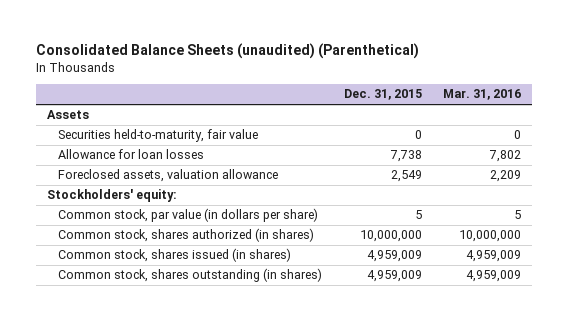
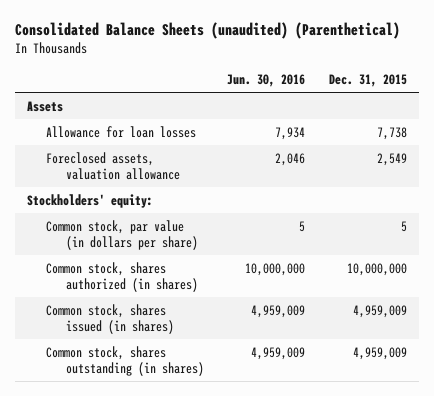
- | Dec. 31, 2015 | Mar. 31, 2016
+ | Jun. 30, 2016 | Dec. 31, 2015
- Securities held-to-maturity, fair value | 0 | 0

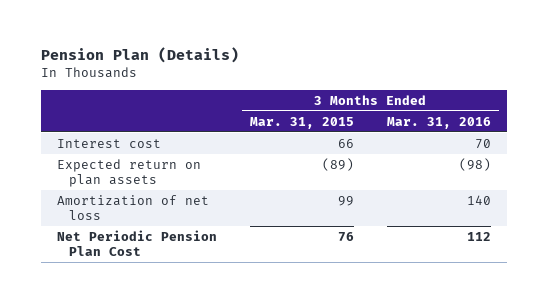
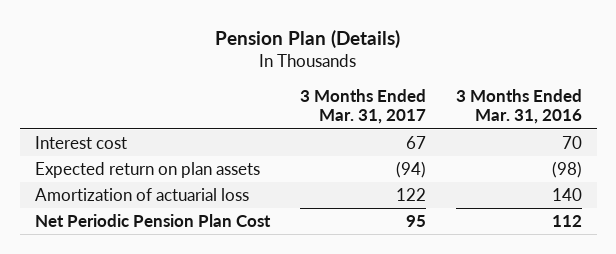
- | 3 Months Ended Mar. 31, 2015 | 3 Months Ended Mar. 31, 2016
+ | 3 Months Ended Mar. 31, 2017 | 3 Months Ended Mar. 31, 2016
- Amortization of net loss | 99 | 140
+ Amortization of actuarial loss | 122 | 140

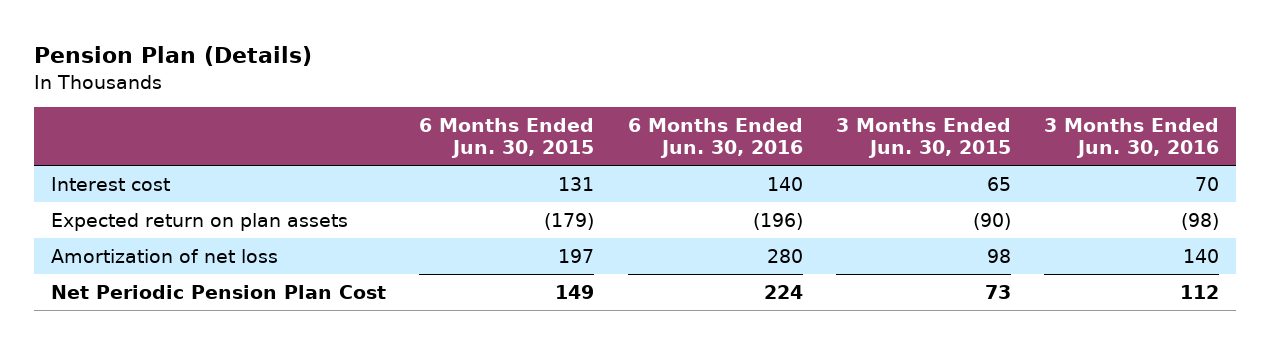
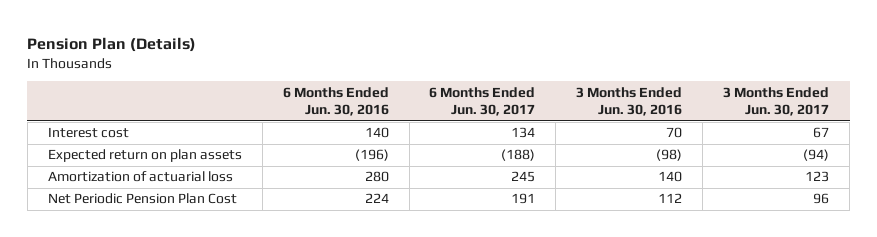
- | 6 Months Ended Jun. 30, 2015 | 6 Months Ended Jun. 30, 2016 | 3 Months Ended Jun. 30, 2015 | 3 Months Ended Jun. 30, 2016
+ | 6 Months Ended Jun. 30, 2016 | 6 Months Ended Jun. 30, 2017 | 3 Months Ended Jun. 30, 2016 | 3 Months Ended Jun. 30, 2017
- Amortization of net loss | 197 | 280 | 98 | 140
+ Amortization of actuarial loss | 280 | 245 | 140 | 123

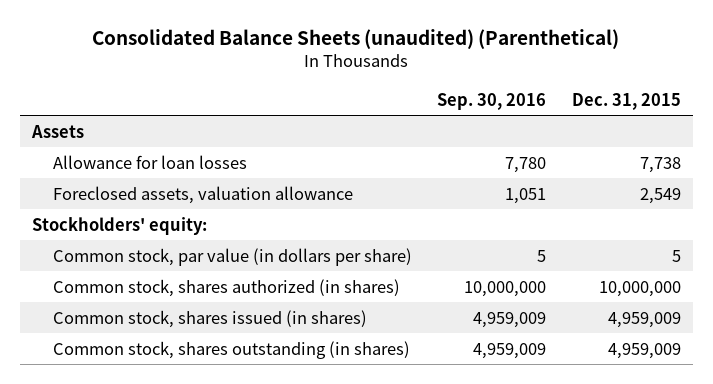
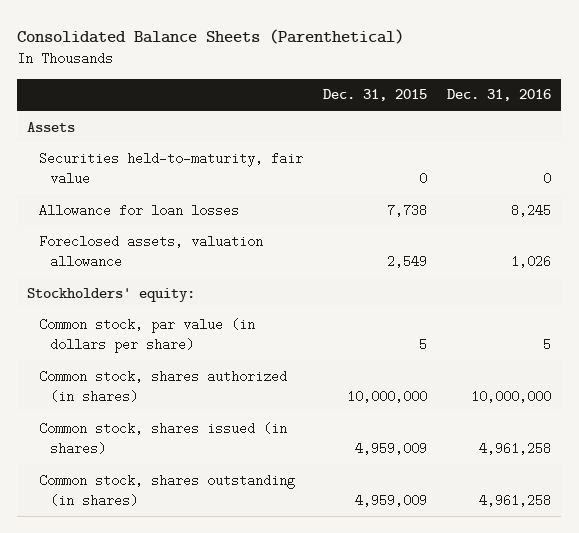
- Consolidated Balance Sheets (unaudited) (Parenthetical)
+ Consolidated Balance Sheets (Parenthetical)
- | Sep. 30, 2016 | Dec. 31, 2015
+ | Dec. 31, 2015 | Dec. 31, 2016
+ Securities held-to-maturity, fair value | 0 | 0

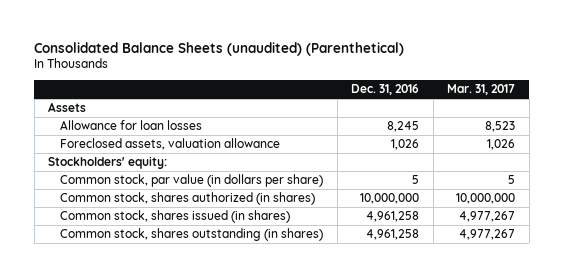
- Consolidated Balance Sheets (Parenthetical)
+ Consolidated Balance Sheets (unaudited) (Parenthetical)
- | Dec. 31, 2015 | Dec. 31, 2016
+ | Dec. 31, 2016 | Mar. 31, 2017
- Securities held-to-maturity, fair value | 0 | 0

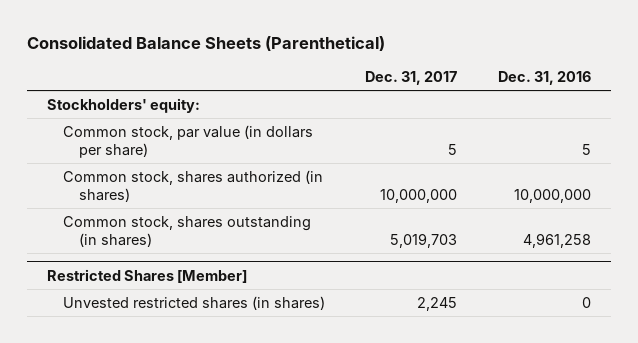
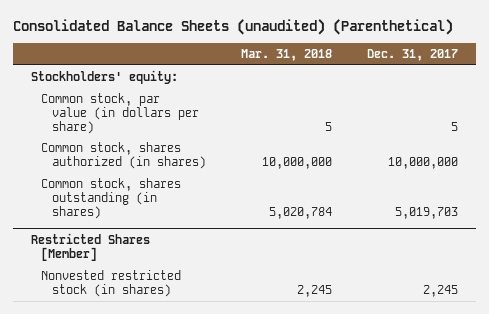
- Consolidated Balance Sheets (Parenthetical)
+ Consolidated Balance Sheets (unaudited) (Parenthetical)
- | Dec. 31, 2017 | Dec. 31, 2016
+ | Mar. 31, 2018 | Dec. 31, 2017
@ Restricted Shares [Member]
- Unvested restricted shares (in shares) | 2,245 | 0
+ Nonvested restricted stock (in shares) | 2,245 | 2,245

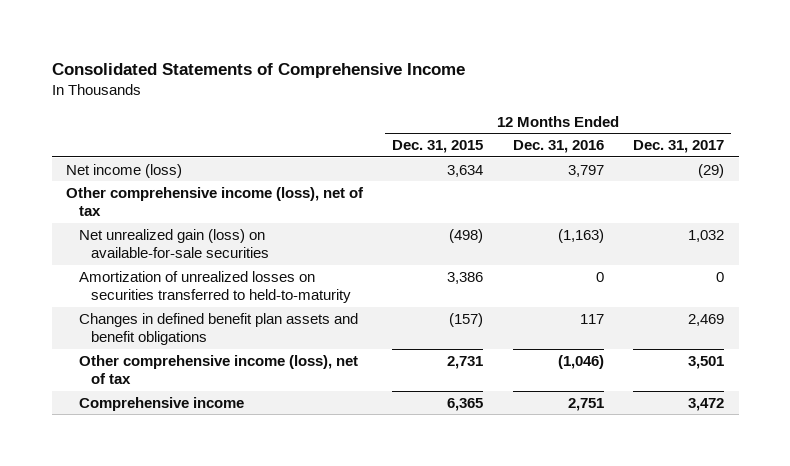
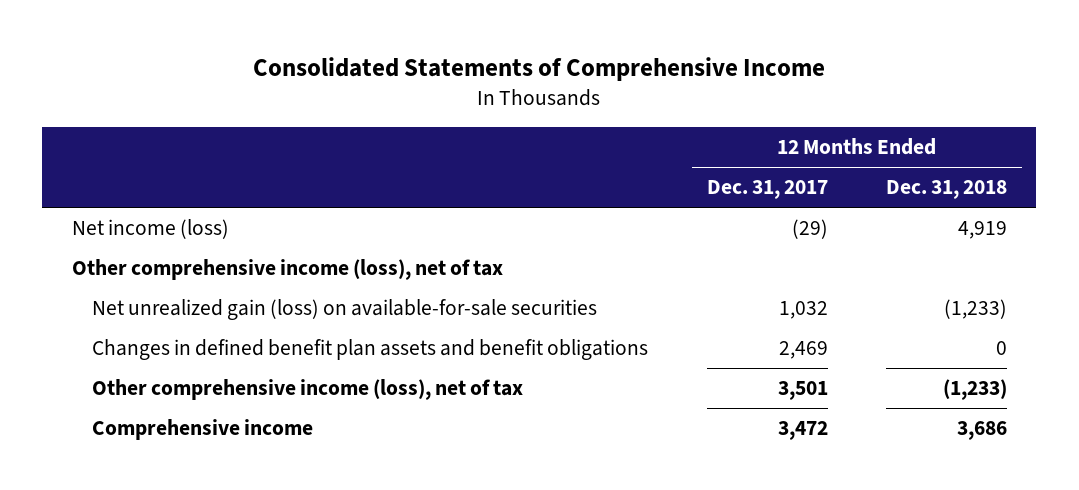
- | 12 Months Ended Dec. 31, 2015 | 12 Months Ended Dec. 31, 2016 | 12 Months Ended Dec. 31, 2017
+ | 12 Months Ended Dec. 31, 2017 | 12 Months Ended Dec. 31, 2018
- Amortization of unrealized losses on securities transferred to held-to-maturity | 3,386 | 0 | 0

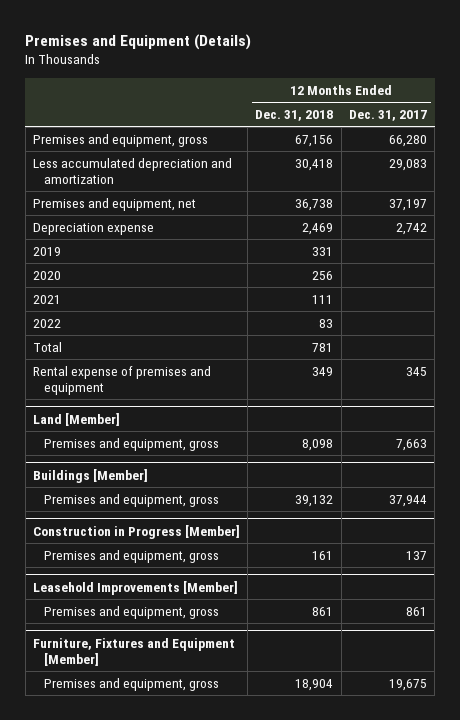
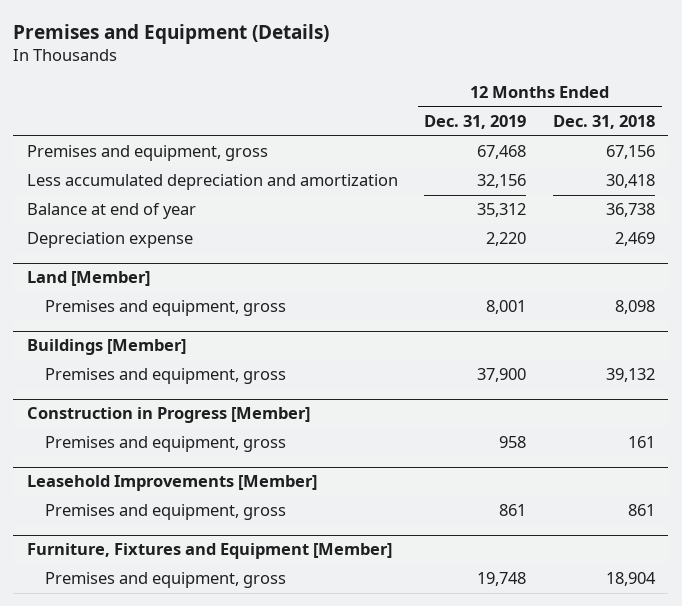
- | 12 Months Ended Dec. 31, 2018 | 12 Months Ended Dec. 31, 2017
+ | 12 Months Ended Dec. 31, 2019 | 12 Months Ended Dec. 31, 2018
- Premises and equipment, net | 36,738 | 37,197
+ Balance at end of year | 35,312 | 36,738
- 2019 | 331 |
- 2020 | 256 |
- 2021 | 111 |
- 2022 | 83 |
- Total | 781 |
- Rental expense of premises and equipment | 349 | 345

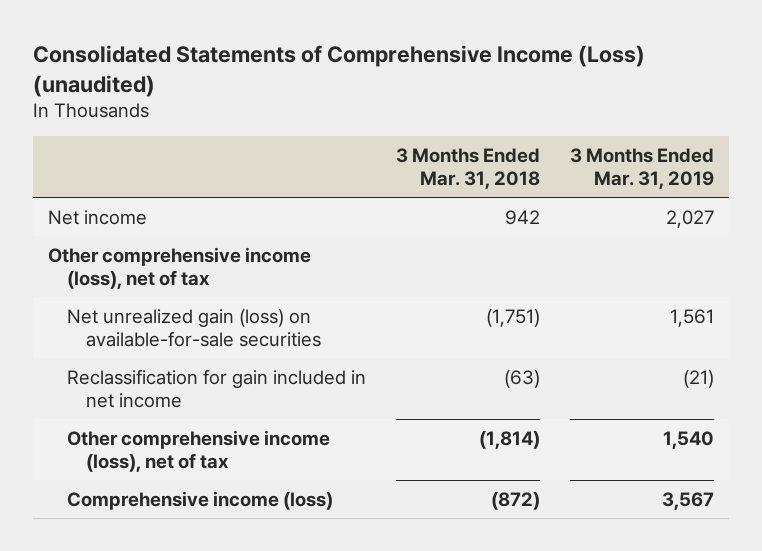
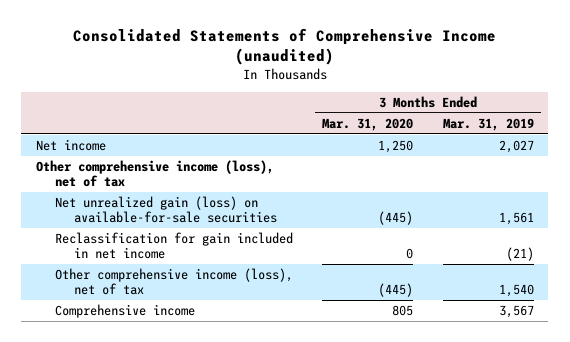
- Consolidated Statements of Comprehensive Income (Loss) (unaudited)
+ Consolidated Statements of Comprehensive Income (unaudited)
- | 3 Months Ended Mar. 31, 2018 | 3 Months Ended Mar. 31, 2019
+ | 3 Months Ended Mar. 31, 2020 | 3 Months Ended Mar. 31, 2019
- Comprehensive income (loss) | (872) | 3,567
+ Comprehensive income | 805 | 3,567

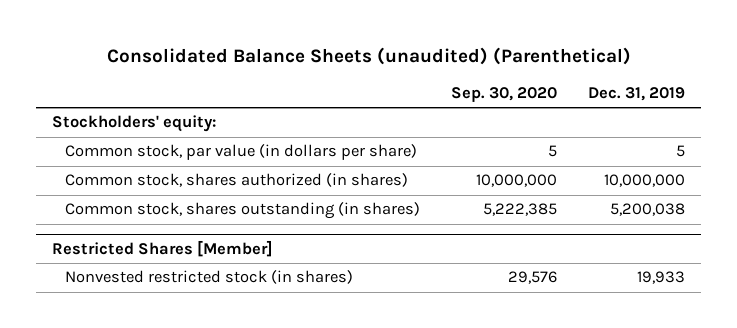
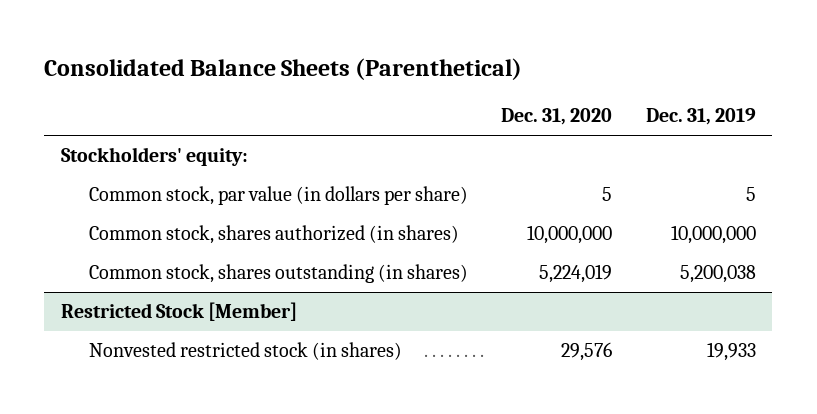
- Consolidated Balance Sheets (unaudited) (Parenthetical)
+ Consolidated Balance Sheets (Parenthetical)
- | Sep. 30, 2020 | Dec. 31, 2019
+ | Dec. 31, 2020 | Dec. 31, 2019
- Restricted Shares [Member]
+ Restricted Stock [Member]

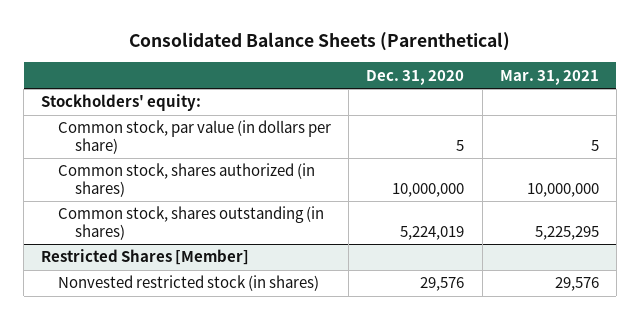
- | Dec. 31, 2020 | Dec. 31, 2019
+ | Dec. 31, 2020 | Mar. 31, 2021
- Restricted Stock [Member]
+ Restricted Shares [Member]

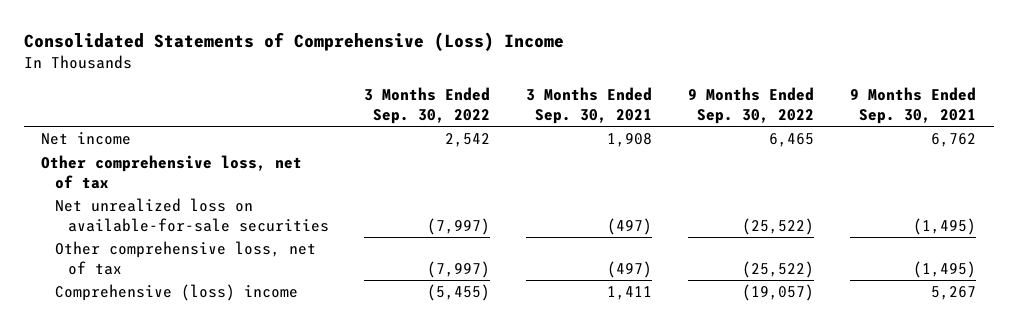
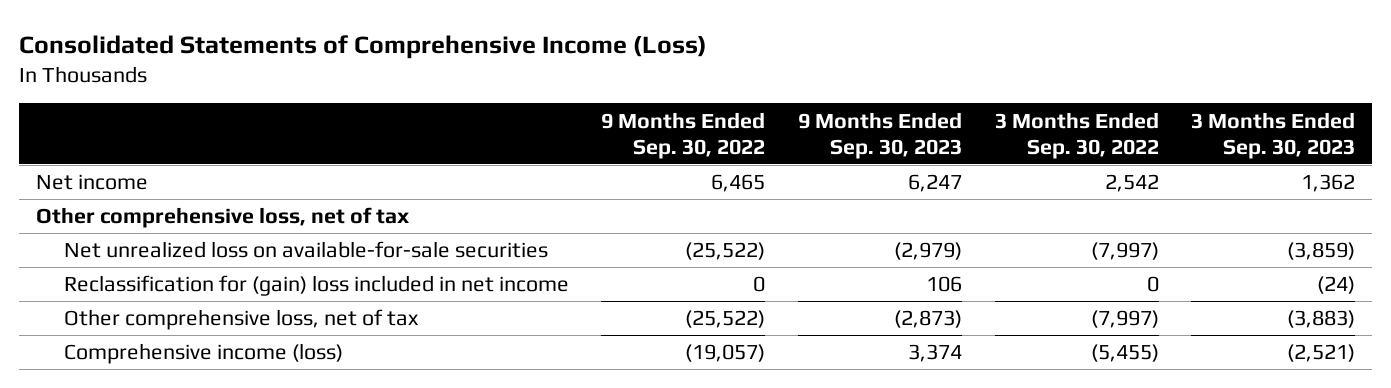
- Consolidated Statements of Comprehensive (Loss) Income
+ Consolidated Statements of Comprehensive Income (Loss)
- | 3 Months Ended Sep. 30, 2022 | 3 Months Ended Sep. 30, 2021 | 9 Months Ended Sep. 30, 2022 | 9 Months Ended Sep. 30, 2021
+ | 9 Months Ended Sep. 30, 2022 | 9 Months Ended Sep. 30, 2023 | 3 Months Ended Sep. 30, 2022 | 3 Months Ended Sep. 30, 2023
+ Reclassification for (gain) loss included in net income | 0 | 106 | 0 | (24)
- Comprehensive (loss) income | (5,455) | 1,411 | (19,057) | 5,267
+ Comprehensive income (loss) | (19,057) | 3,374 | (5,455) | (2,521)

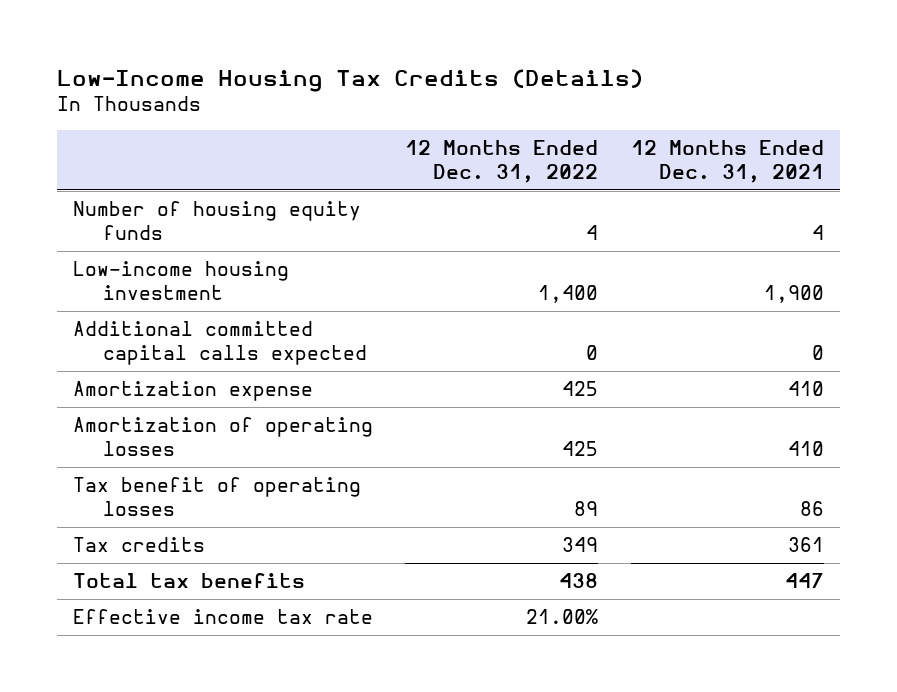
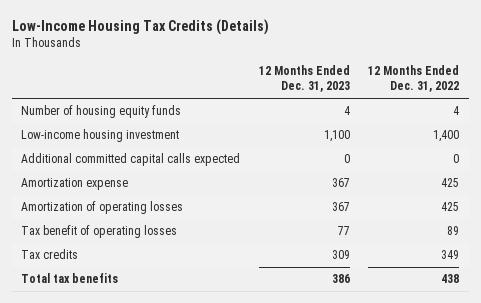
- | 12 Months Ended Dec. 31, 2022 | 12 Months Ended Dec. 31, 2021
+ | 12 Months Ended Dec. 31, 2023 | 12 Months Ended Dec. 31, 2022
- Effective income tax rate | 21.00% |

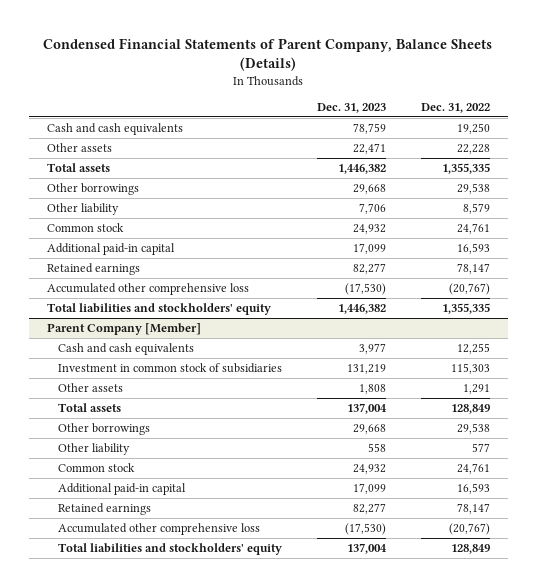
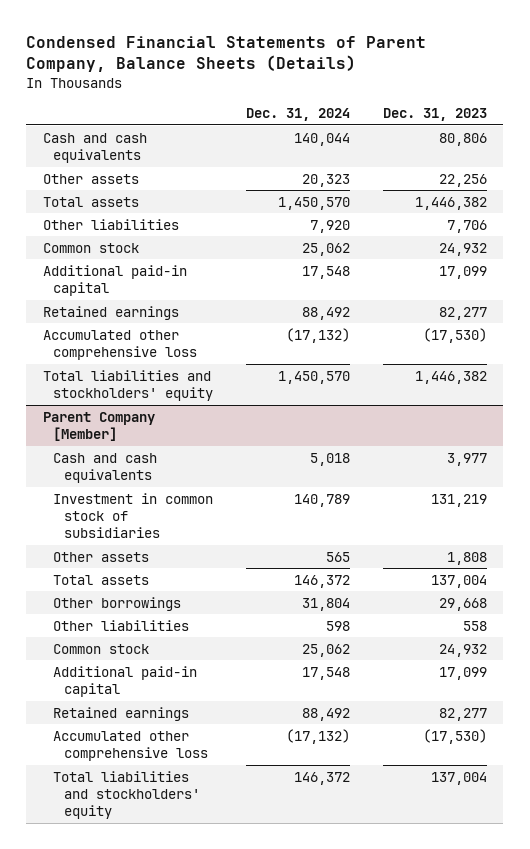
- | Dec. 31, 2023 | Dec. 31, 2022
+ | Dec. 31, 2024 | Dec. 31, 2023
- Cash and cash equivalents | 78,759 | 19,250
- Other assets | 22,471 | 22,228
+ Cash and cash equivalents | 140,044 | 80,806
+ Other assets | 20,323 | 22,256
- Other borrowings | 29,668 | 29,538
- Other liability | 7,706 | 8,579
+ Other liabilities | 7,920 | 7,706
@ Parent Company [Member]
- Other liability | 558 | 577
+ Other liabilities | 598 | 558

